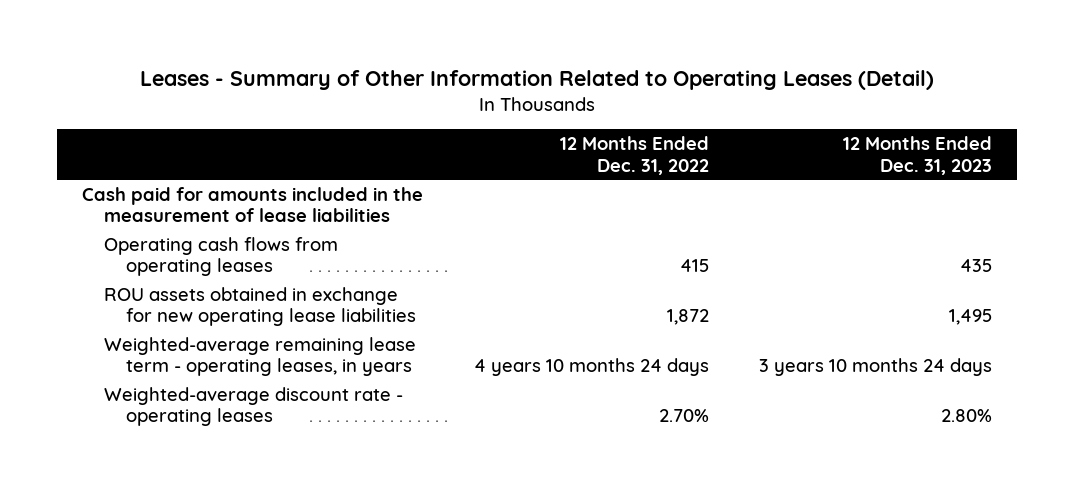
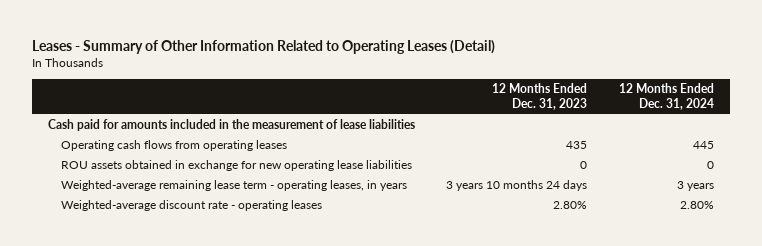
- | 12 Months Ended Dec. 31, 2022 | 12 Months Ended Dec. 31, 2023
+ | 12 Months Ended Dec. 31, 2023 | 12 Months Ended Dec. 31, 2024
- ROU assets obtained in exchange for new operating lease liabilities | 1,872 | 1,495
+ ROU assets obtained in exchange for new operating lease liabilities | 0 | 0

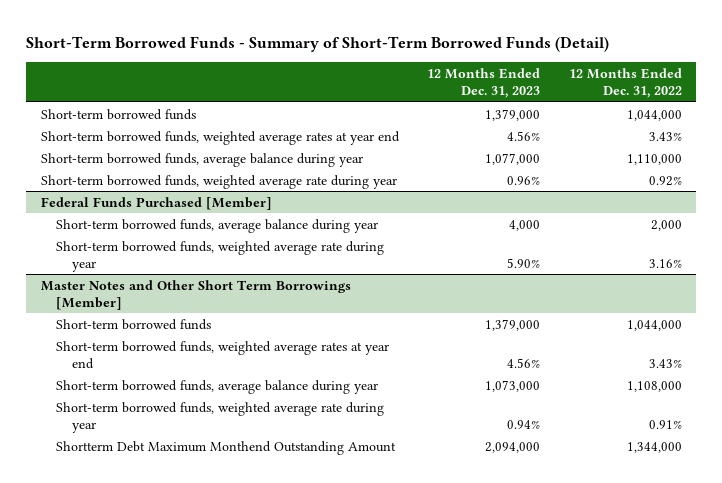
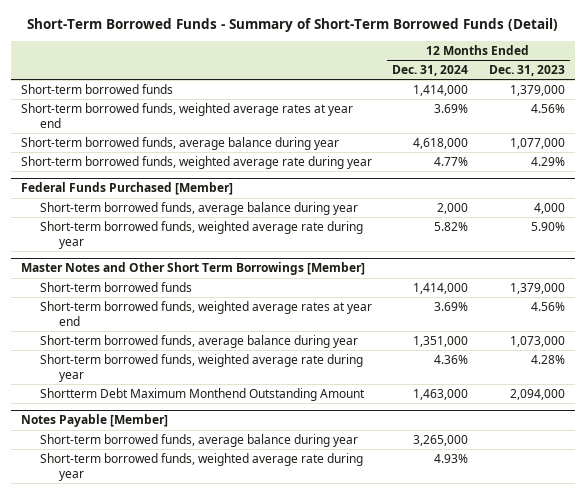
- | 12 Months Ended Dec. 31, 2023 | 12 Months Ended Dec. 31, 2022
+ | 12 Months Ended Dec. 31, 2024 | 12 Months Ended Dec. 31, 2023
- Short-term borrowed funds, weighted average rate during year | 0.96% | 0.92%
+ Short-term borrowed funds, weighted average rate during year | 4.77% | 4.29%
@ Master Notes and Other Short Term Borrowings [Member]
- Short-term borrowed funds, weighted average rate during year | 0.94% | 0.91%
+ Short-term borrowed funds, weighted average rate during year | 4.36% | 4.28%
+ Notes Payable [Member]
+ Short-term borrowed funds, average balance during year | 3,265,000 |
+ Short-term borrowed funds, weighted average rate during year | 4.93% |

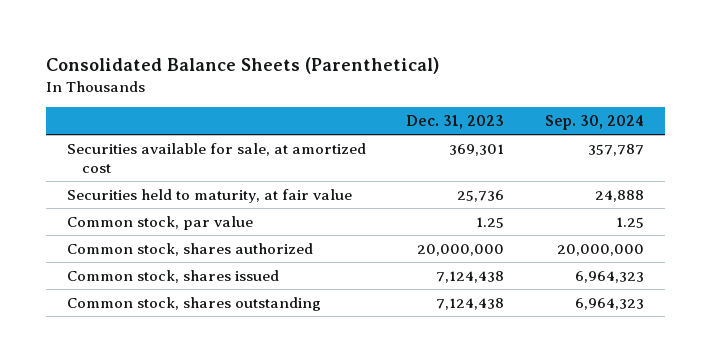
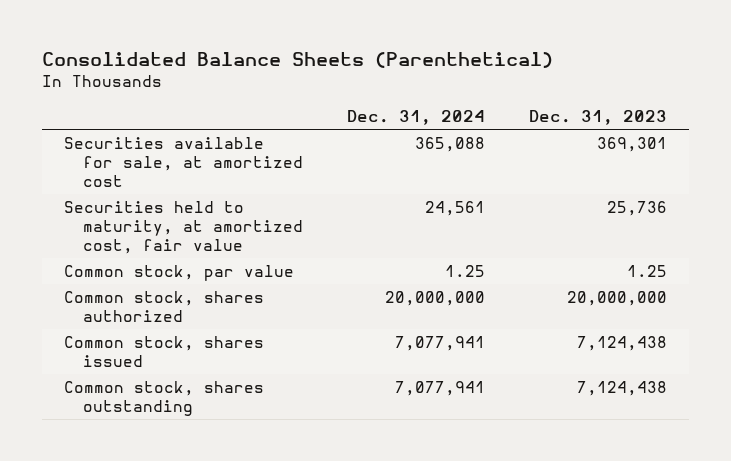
- | Dec. 31, 2023 | Sep. 30, 2024
+ | Dec. 31, 2024 | Dec. 31, 2023
- Securities held to maturity, at fair value | 25,736 | 24,888
+ Securities held to maturity, at amortized cost, fair value | 24,561 | 25,736

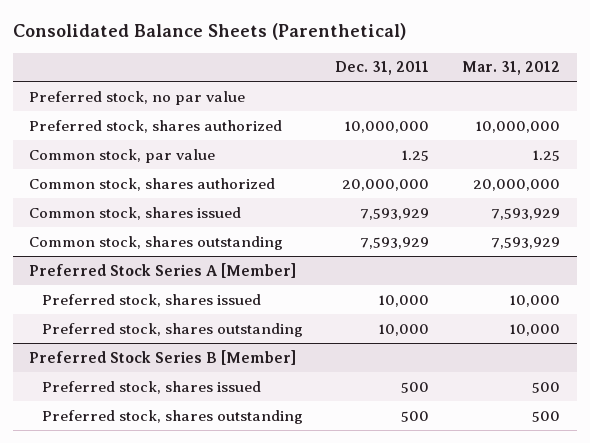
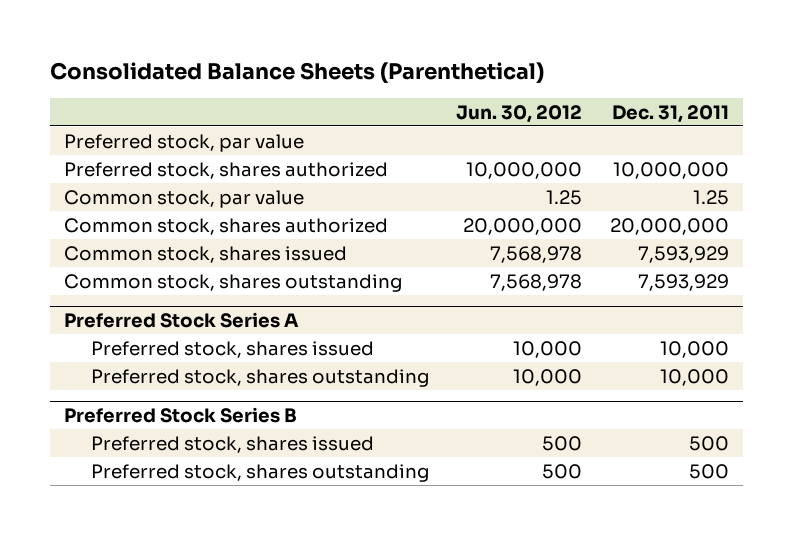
- | Dec. 31, 2011 | Mar. 31, 2012
+ | Jun. 30, 2012 | Dec. 31, 2011
- Preferred stock, no par value
+ Preferred stock, par value
- Preferred Stock Series A [Member]
+ Preferred Stock Series A
- Preferred Stock Series B [Member]
+ Preferred Stock Series B

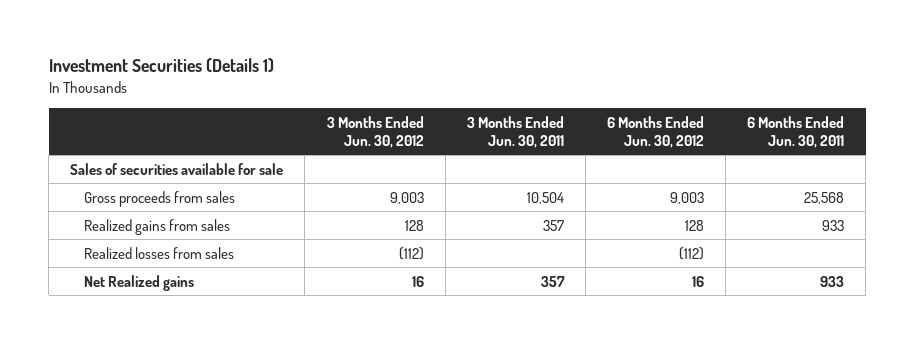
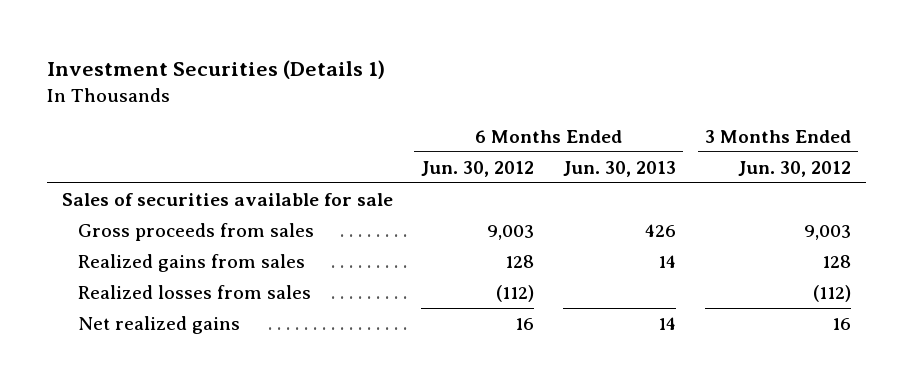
- | 3 Months Ended Jun. 30, 2012 | 3 Months Ended Jun. 30, 2011 | 6 Months Ended Jun. 30, 2012 | 6 Months Ended Jun. 30, 2011
+ | 6 Months Ended Jun. 30, 2012 | 6 Months Ended Jun. 30, 2013 | 3 Months Ended Jun. 30, 2012
- Net Realized gains | 16 | 357 | 16 | 933
+ Net realized gains | 16 | 14 | 16

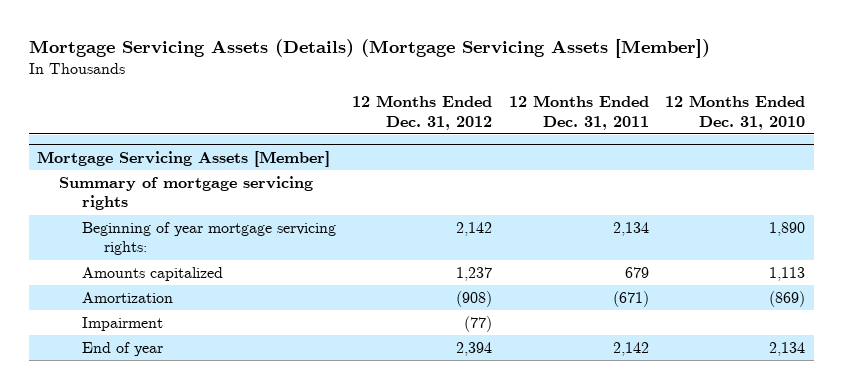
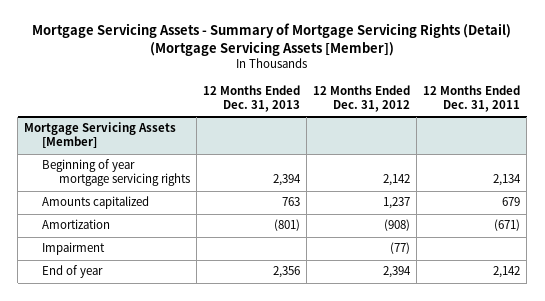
- Mortgage Servicing Assets (Details) (Mortgage Servicing Assets [Member])
+ Mortgage Servicing Assets - Summary of Mortgage Servicing Rights (Detail) (Mortgage Servicing Assets [Member])
- | 12 Months Ended Dec. 31, 2012 | 12 Months Ended Dec. 31, 2011 | 12 Months Ended Dec. 31, 2010
+ | 12 Months Ended Dec. 31, 2013 | 12 Months Ended Dec. 31, 2012 | 12 Months Ended Dec. 31, 2011
@ Mortgage Servicing Assets [Member]
- Summary of mortgage servicing rights
- Beginning of year mortgage servicing rights: | 2,142 | 2,134 | 1,890
+ Beginning of year mortgage servicing rights | 2,394 | 2,142 | 2,134

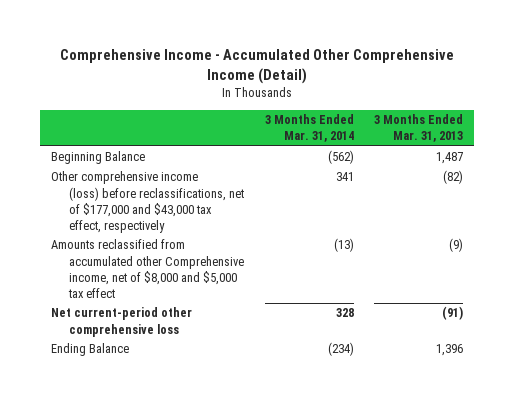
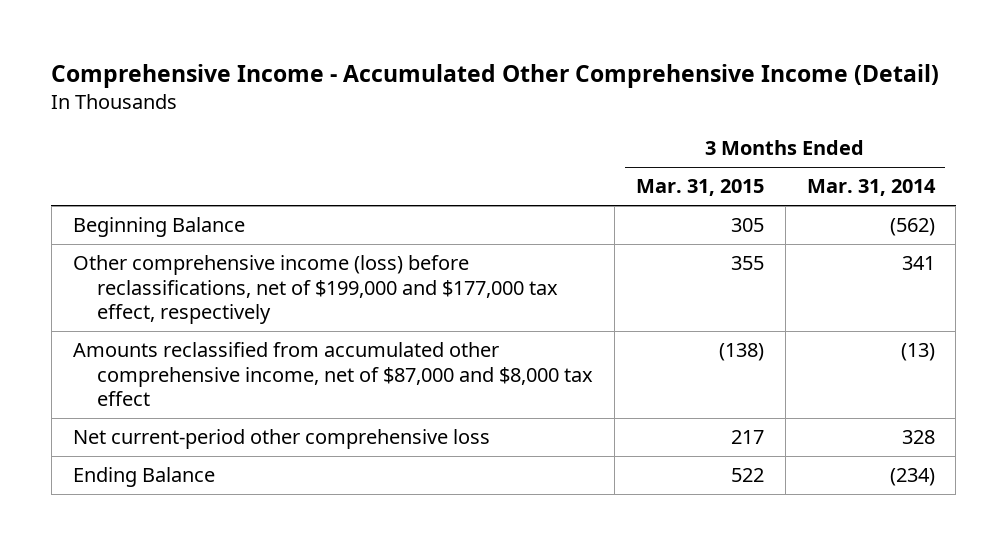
- | 3 Months Ended Mar. 31, 2014 | 3 Months Ended Mar. 31, 2013
+ | 3 Months Ended Mar. 31, 2015 | 3 Months Ended Mar. 31, 2014
- Other comprehensive income (loss) before reclassifications, net of $177,000 and $43,000 tax effect, respectively | 341 | (82)
- Amounts reclassified from accumulated other Comprehensive income, net of $8,000 and $5,000 tax effect | (13) | (9)
+ Other comprehensive income (loss) before reclassifications, net of $199,000 and $177,000 tax effect, respectively | 355 | 341
+ Amounts reclassified from accumulated other comprehensive income, net of $87,000 and $8,000 tax effect | (138) | (13)

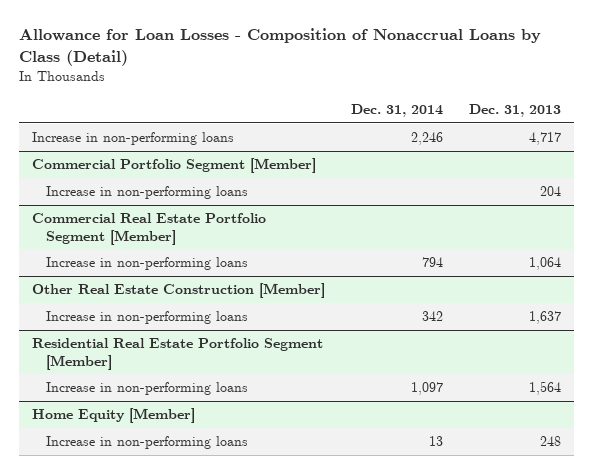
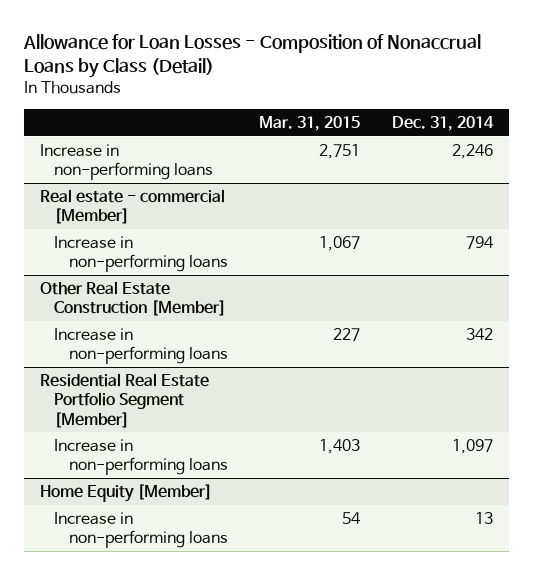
- | Dec. 31, 2014 | Dec. 31, 2013
+ | Mar. 31, 2015 | Dec. 31, 2014
- Commercial Portfolio Segment [Member]
- Increase in non-performing loans | | 204
- Commercial Real Estate Portfolio Segment [Member]
+ Real estate - commercial [Member]

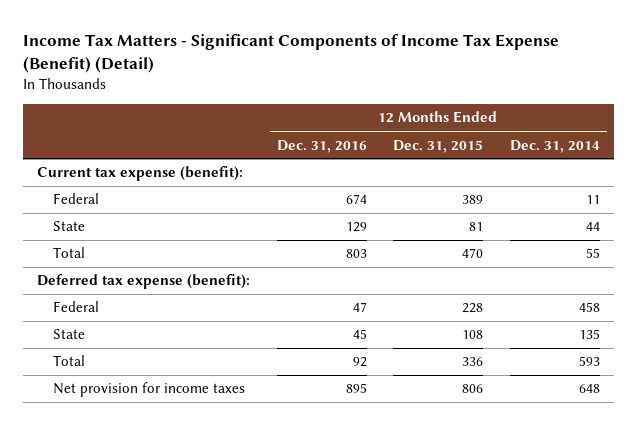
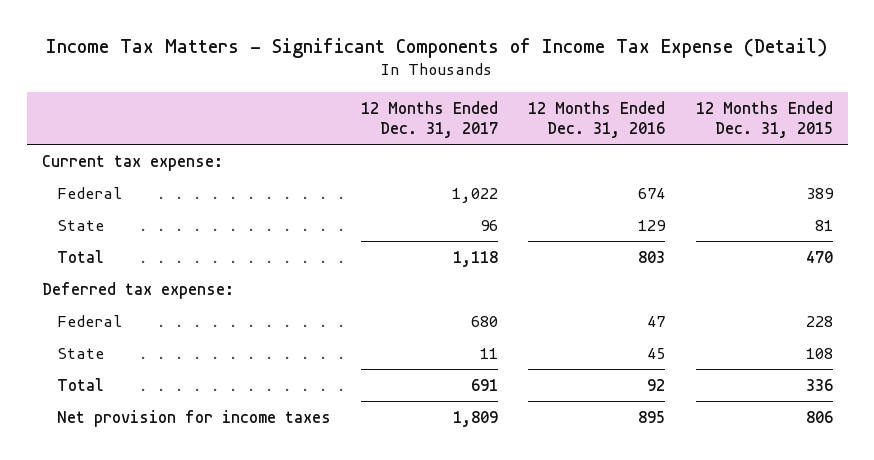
- Income Tax Matters - Significant Components of Income Tax Expense (Benefit) (Detail)
+ Income Tax Matters - Significant Components of Income Tax Expense (Detail)
- | 12 Months Ended Dec. 31, 2016 | 12 Months Ended Dec. 31, 2015 | 12 Months Ended Dec. 31, 2014
+ | 12 Months Ended Dec. 31, 2017 | 12 Months Ended Dec. 31, 2016 | 12 Months Ended Dec. 31, 2015
- Current tax expense (benefit):
+ Current tax expense:
- Deferred tax expense (benefit):
+ Deferred tax expense:

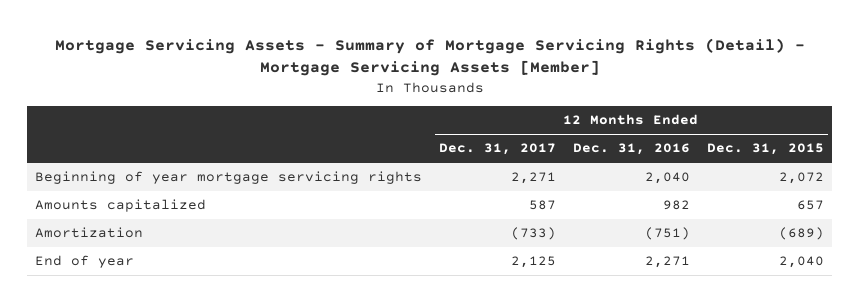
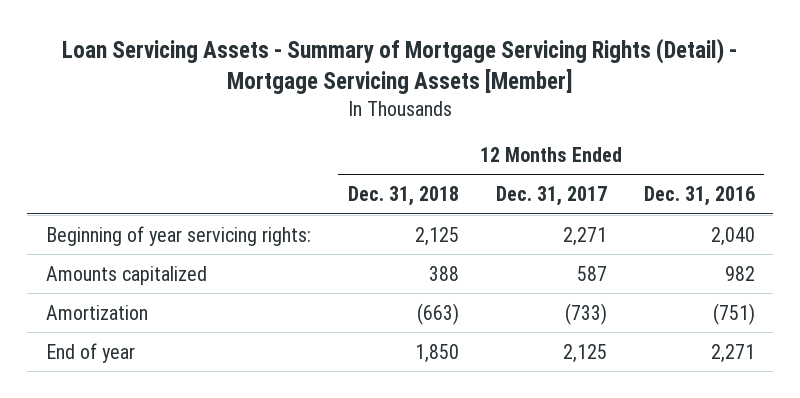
- Mortgage Servicing Assets - Summary of Mortgage Servicing Rights (Detail) - Mortgage Servicing Assets [Member]
+ Loan Servicing Assets - Summary of Mortgage Servicing Rights (Detail) - Mortgage Servicing Assets [Member]
- | 12 Months Ended Dec. 31, 2017 | 12 Months Ended Dec. 31, 2016 | 12 Months Ended Dec. 31, 2015
+ | 12 Months Ended Dec. 31, 2018 | 12 Months Ended Dec. 31, 2017 | 12 Months Ended Dec. 31, 2016
- Beginning of year mortgage servicing rights | 2,271 | 2,040 | 2,072
+ Beginning of year servicing rights: | 2,125 | 2,271 | 2,040

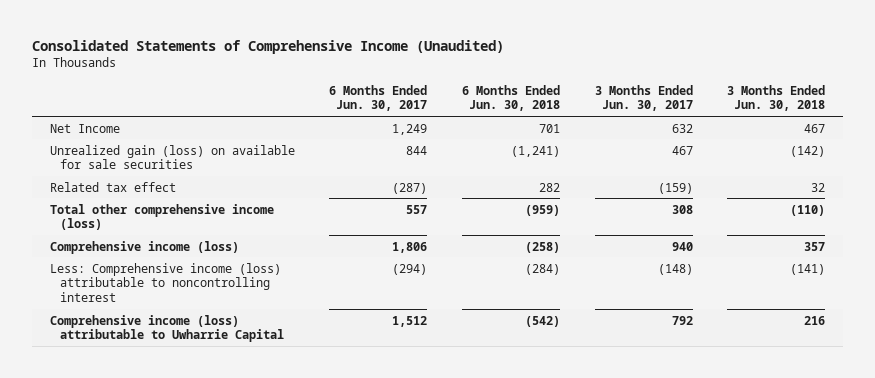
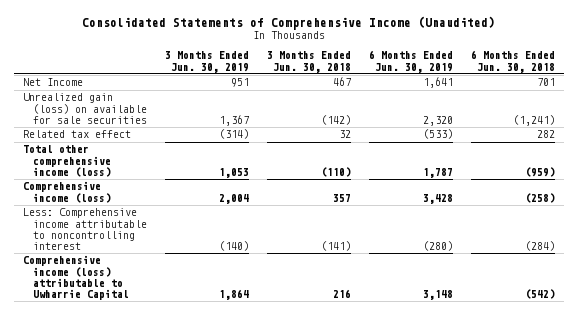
- | 6 Months Ended Jun. 30, 2017 | 6 Months Ended Jun. 30, 2018 | 3 Months Ended Jun. 30, 2017 | 3 Months Ended Jun. 30, 2018
+ | 3 Months Ended Jun. 30, 2019 | 3 Months Ended Jun. 30, 2018 | 6 Months Ended Jun. 30, 2019 | 6 Months Ended Jun. 30, 2018
- Less: Comprehensive income (loss) attributable to noncontrolling interest | (294) | (284) | (148) | (141)
+ Less: Comprehensive income attributable to noncontrolling interest | (140) | (141) | (280) | (284)

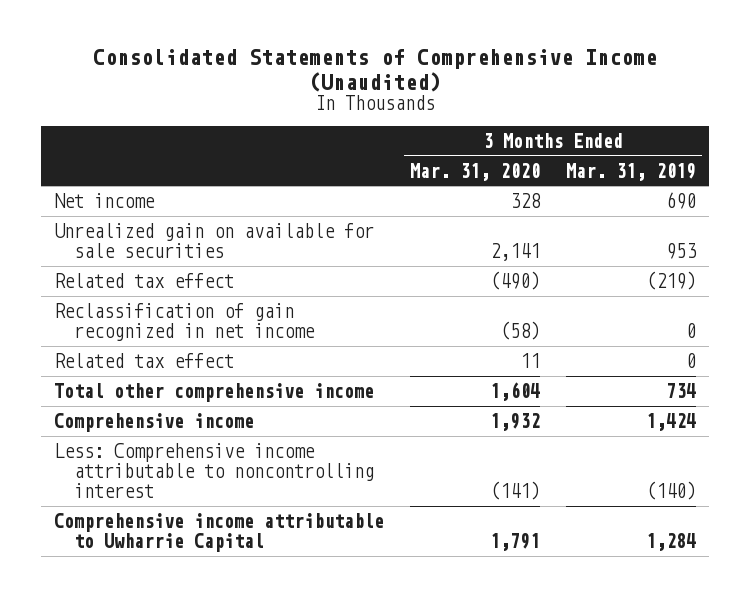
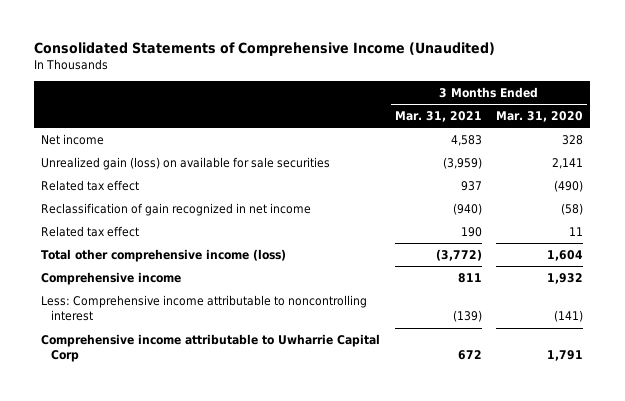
- | 3 Months Ended Mar. 31, 2020 | 3 Months Ended Mar. 31, 2019
+ | 3 Months Ended Mar. 31, 2021 | 3 Months Ended Mar. 31, 2020
- Unrealized gain on available for sale securities | 2,141 | 953
+ Unrealized gain (loss) on available for sale securities | (3,959) | 2,141
- Total other comprehensive income | 1,604 | 734
+ Total other comprehensive income (loss) | (3,772) | 1,604
- Comprehensive income attributable to Uwharrie Capital | 1,791 | 1,284
+ Comprehensive income attributable to Uwharrie Capital Corp | 672 | 1,791

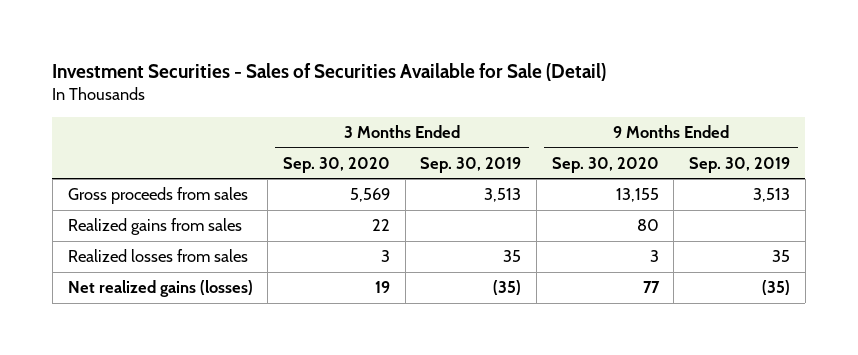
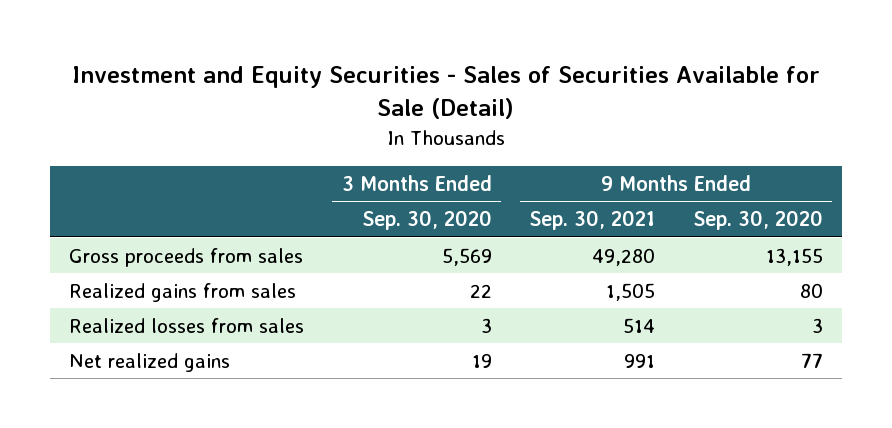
- Investment Securities - Sales of Securities Available for Sale (Detail)
+ Investment and Equity Securities - Sales of Securities Available for Sale (Detail)
- | 3 Months Ended Sep. 30, 2020 | 3 Months Ended Sep. 30, 2019 | 9 Months Ended Sep. 30, 2020 | 9 Months Ended Sep. 30, 2019
+ | 3 Months Ended Sep. 30, 2020 | 9 Months Ended Sep. 30, 2021 | 9 Months Ended Sep. 30, 2020
- Net realized gains (losses) | 19 | (35) | 77 | (35)
+ Net realized gains | 19 | 991 | 77

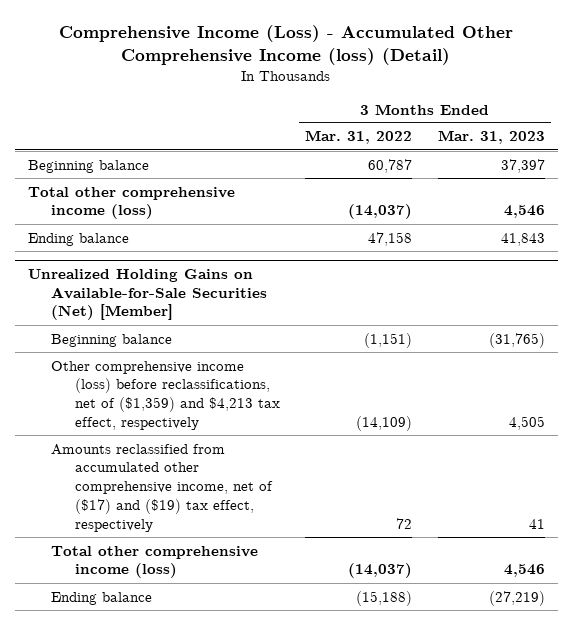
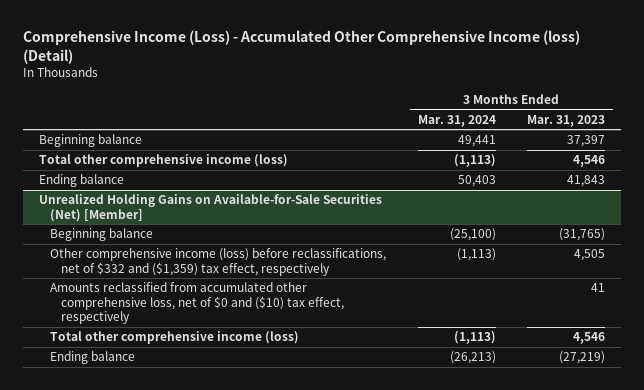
- | 3 Months Ended Mar. 31, 2022 | 3 Months Ended Mar. 31, 2023
+ | 3 Months Ended Mar. 31, 2024 | 3 Months Ended Mar. 31, 2023
@ Unrealized Holding Gains on Available-for-Sale Securities (Net) [Member]
- Other comprehensive income (loss) before reclassifications, net of ($1,359) and $4,213 tax effect, respectively | (14,109) | 4,505
- Amounts reclassified from accumulated other comprehensive income, net of ($17) and ($19) tax effect, respectively | 72 | 41
+ Other comprehensive income (loss) before reclassifications, net of $332 and ($1,359) tax effect, respectively | (1,113) | 4,505
+ Amounts reclassified from accumulated other comprehensive loss, net of $0 and ($10) tax effect, respectively | | 41

